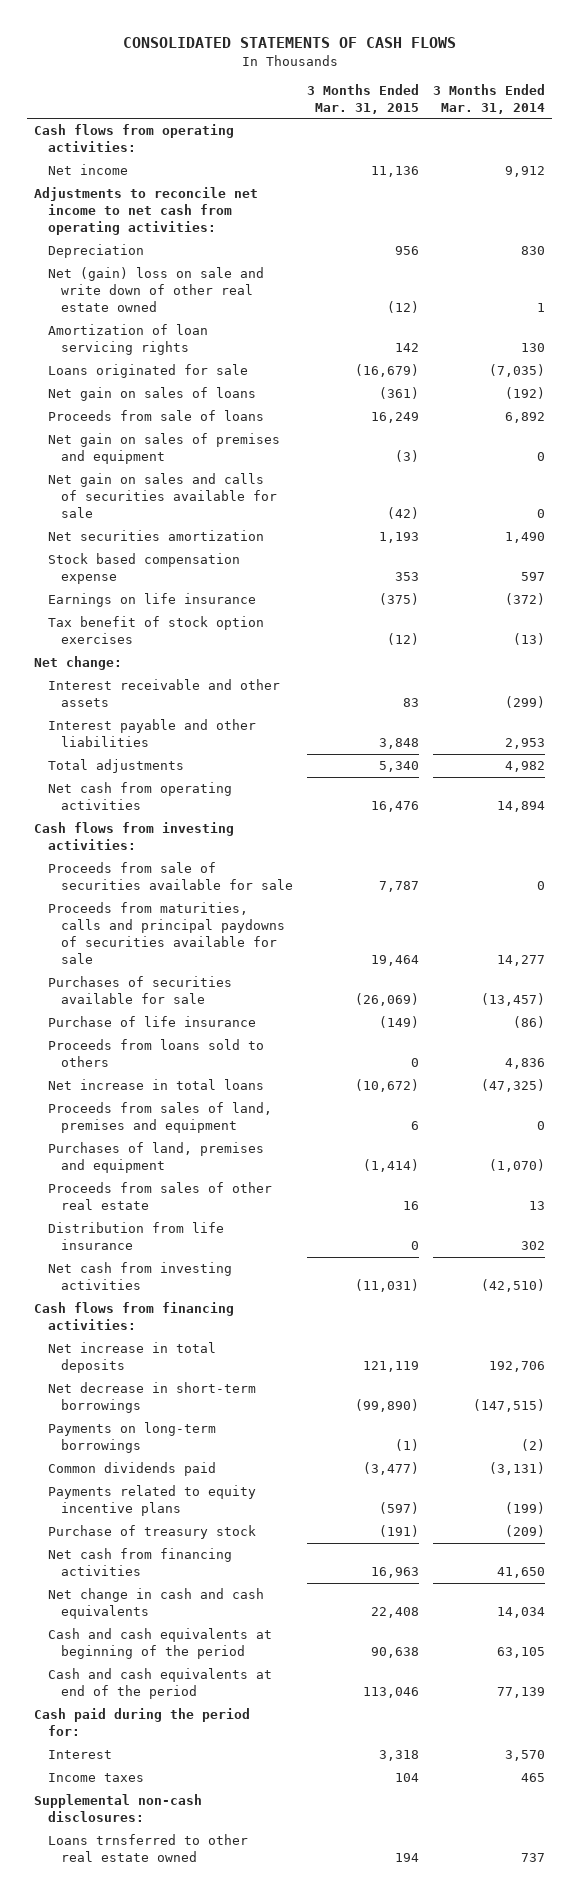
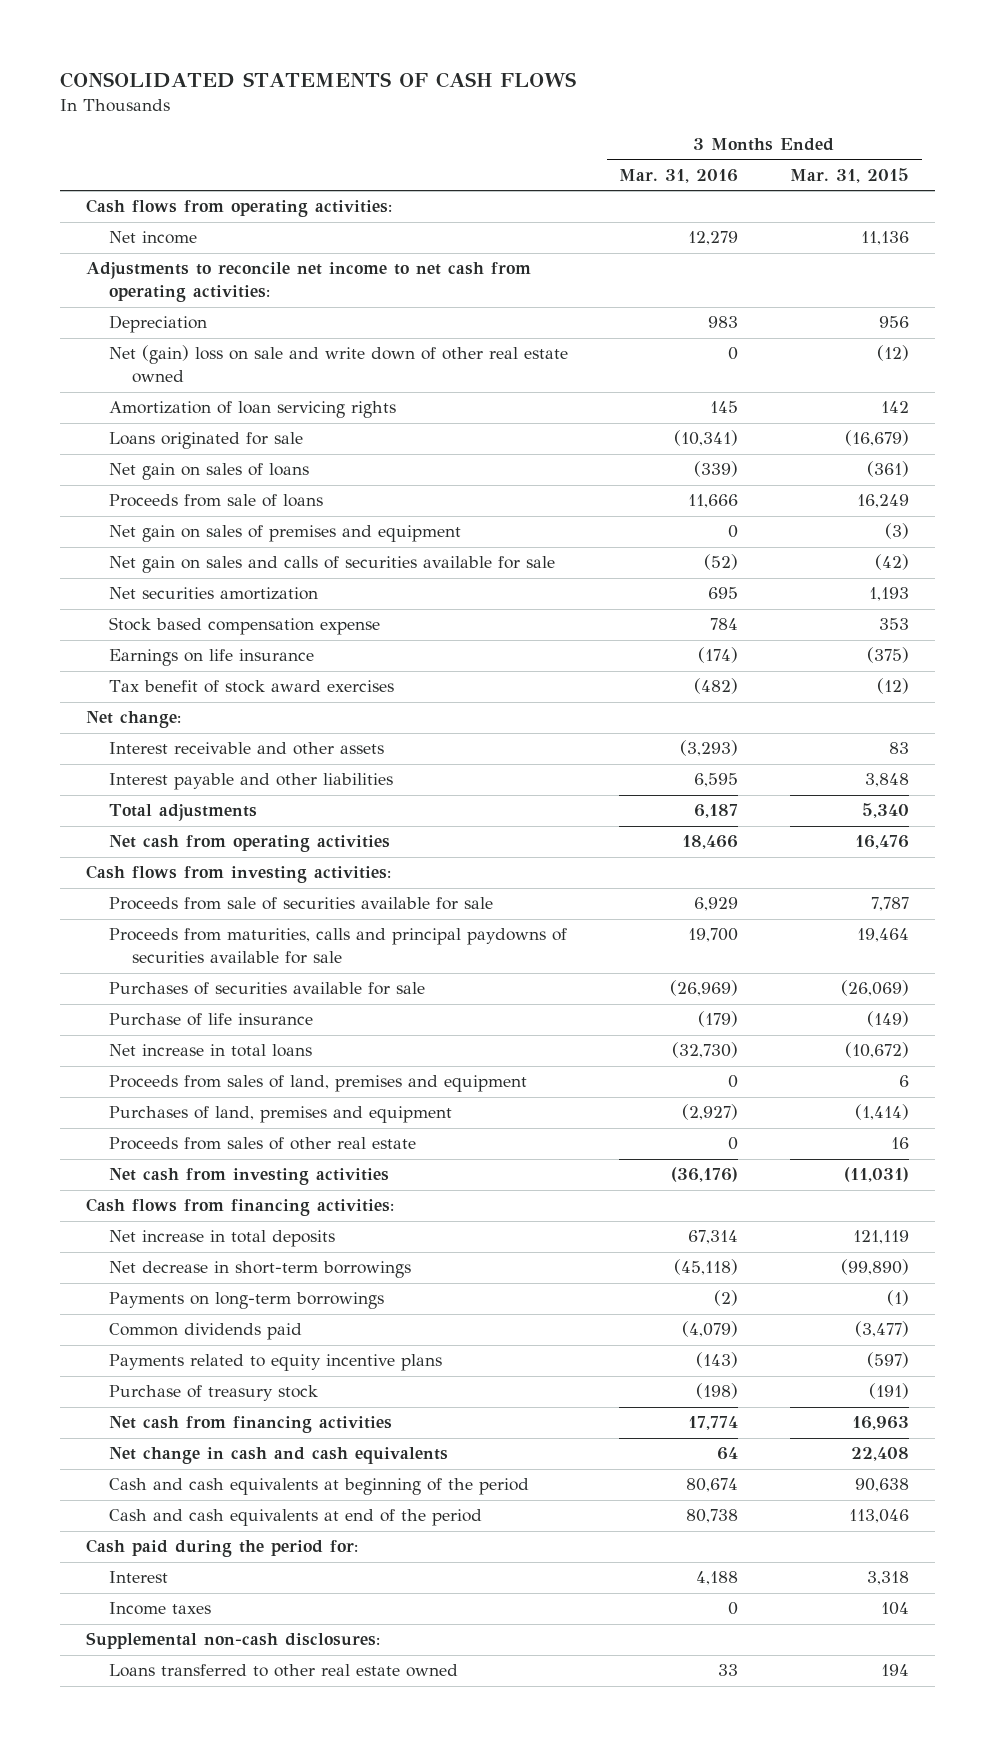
- | 3 Months Ended Mar. 31, 2015 | 3 Months Ended Mar. 31, 2014
+ | 3 Months Ended Mar. 31, 2016 | 3 Months Ended Mar. 31, 2015
- Tax benefit of stock option exercises | (12) | (13)
+ Tax benefit of stock award exercises | (482) | (12)
- Proceeds from loans sold to others | 0 | 4,836
- Distribution from life insurance | 0 | 302
- Loans trnsferred to other real estate owned | 194 | 737
+ Loans transferred to other real estate owned | 33 | 194

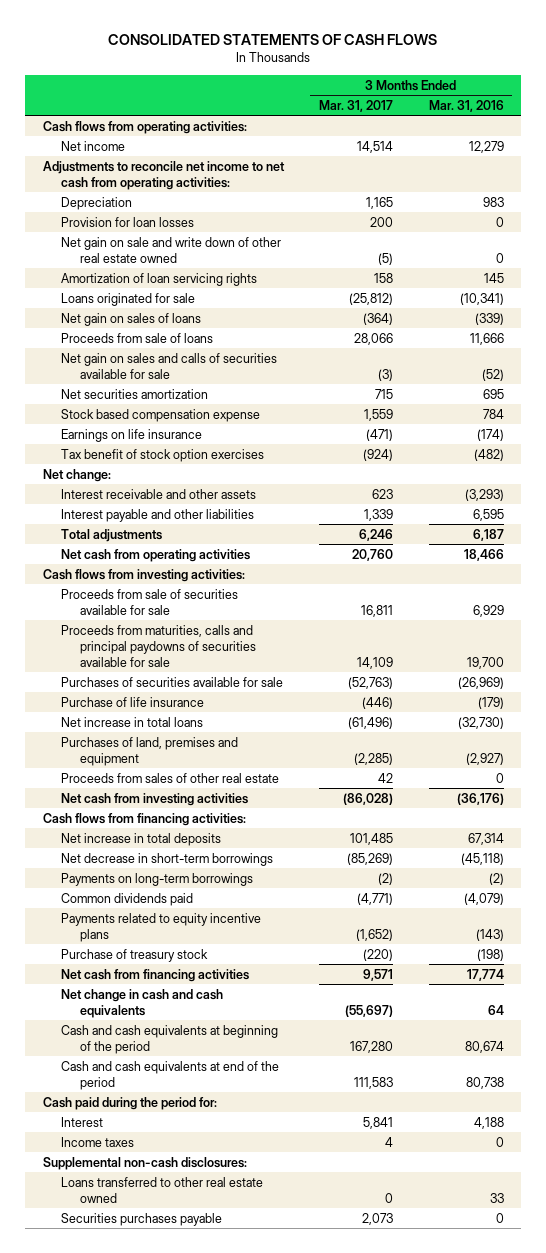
- | 3 Months Ended Mar. 31, 2016 | 3 Months Ended Mar. 31, 2015
+ | 3 Months Ended Mar. 31, 2017 | 3 Months Ended Mar. 31, 2016
- Net (gain) loss on sale and write down of other real estate owned | 0 | (12)
+ Provision for loan losses | 200 | 0
+ Net gain on sale and write down of other real estate owned | (5) | 0
- Net gain on sales of premises and equipment | 0 | (3)
- Tax benefit of stock award exercises | (482) | (12)
+ Tax benefit of stock option exercises | (924) | (482)
- Proceeds from sales of land, premises and equipment | 0 | 6
+ Securities purchases payable | 2,073 | 0

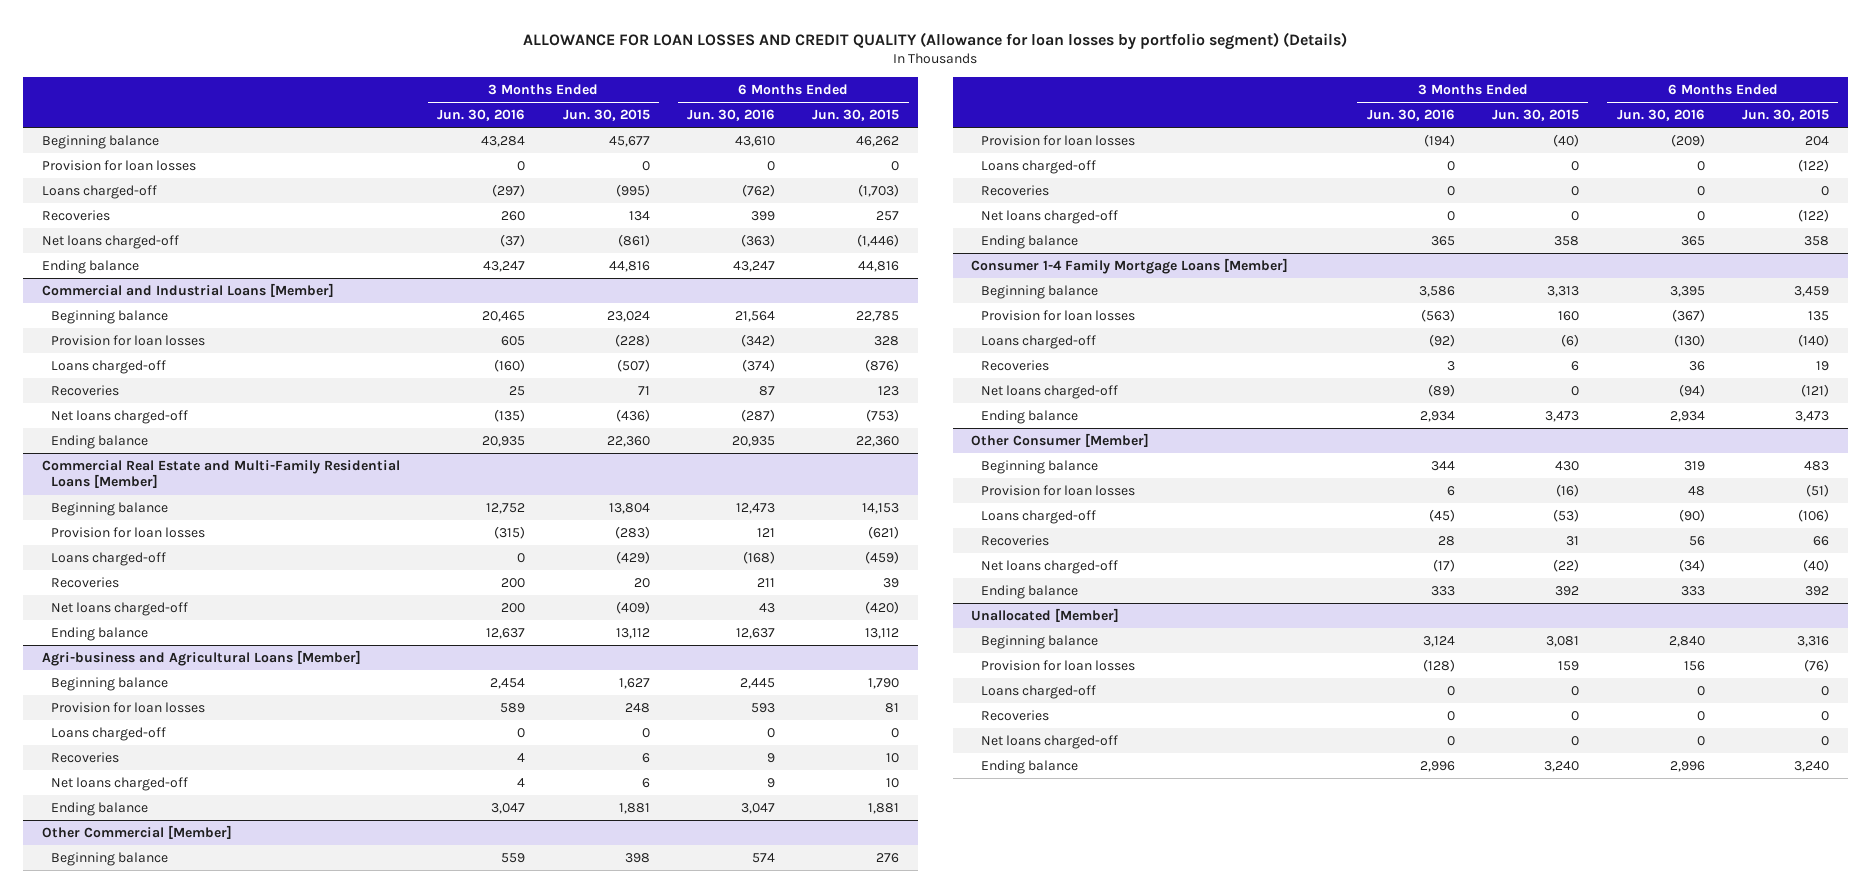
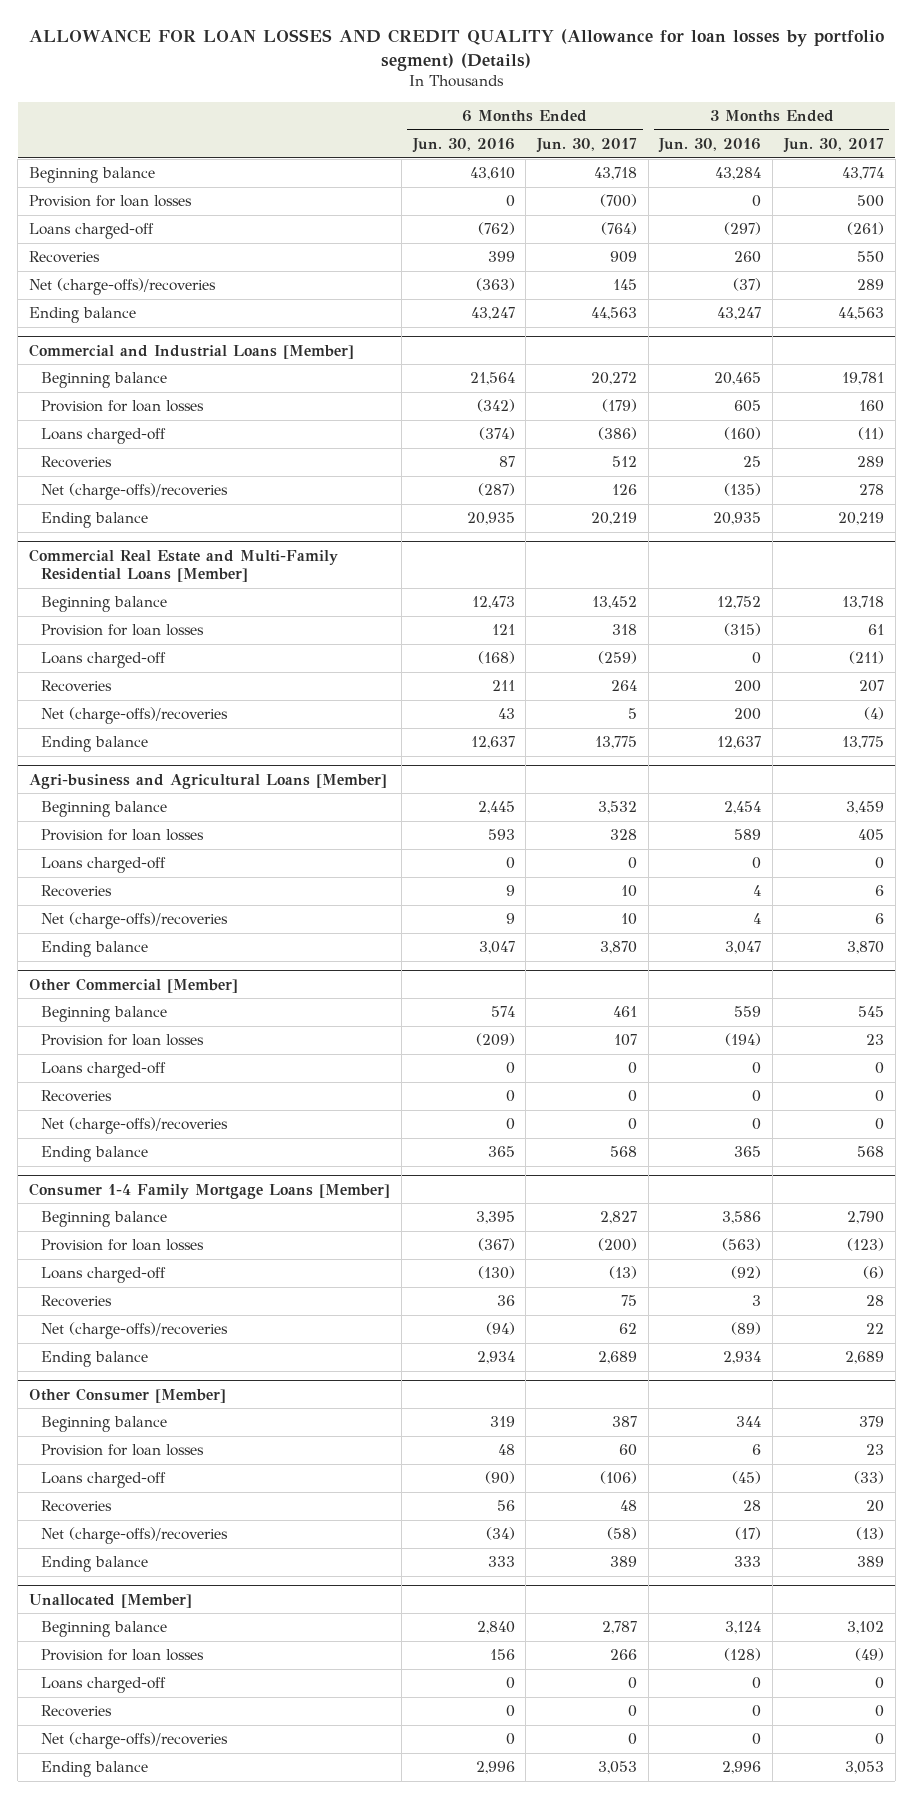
- | 3 Months Ended Jun. 30, 2016 | 3 Months Ended Jun. 30, 2015 | 6 Months Ended Jun. 30, 2016 | 6 Months Ended Jun. 30, 2015
+ | 6 Months Ended Jun. 30, 2016 | 6 Months Ended Jun. 30, 2017 | 3 Months Ended Jun. 30, 2016 | 3 Months Ended Jun. 30, 2017
- Net loans charged-off | (37) | (861) | (363) | (1,446)
+ Net (charge-offs)/recoveries | (363) | 145 | (37) | 289
@ Commercial and Industrial Loans [Member]
- Net loans charged-off | (135) | (436) | (287) | (753)
+ Net (charge-offs)/recoveries | (287) | 126 | (135) | 278
@ Commercial Real Estate and Multi-Family Residential Loans [Member]
- Net loans charged-off | 200 | (409) | 43 | (420)
+ Net (charge-offs)/recoveries | 43 | 5 | 200 | (4)
@ Agri-business and Agricultural Loans [Member]
- Net loans charged-off | 4 | 6 | 9 | 10
+ Net (charge-offs)/recoveries | 9 | 10 | 4 | 6
@ Other Commercial [Member]
- Net loans charged-off | 0 | 0 | 0 | (122)
+ Net (charge-offs)/recoveries | 0 | 0 | 0 | 0
@ Consumer 1-4 Family Mortgage Loans [Member]
- Net loans charged-off | (89) | 0 | (94) | (121)
+ Net (charge-offs)/recoveries | (94) | 62 | (89) | 22
@ Other Consumer [Member]
- Net loans charged-off | (17) | (22) | (34) | (40)
+ Net (charge-offs)/recoveries | (34) | (58) | (17) | (13)
@ Unallocated [Member]
- Net loans charged-off | 0 | 0 | 0 | 0
+ Net (charge-offs)/recoveries | 0 | 0 | 0 | 0

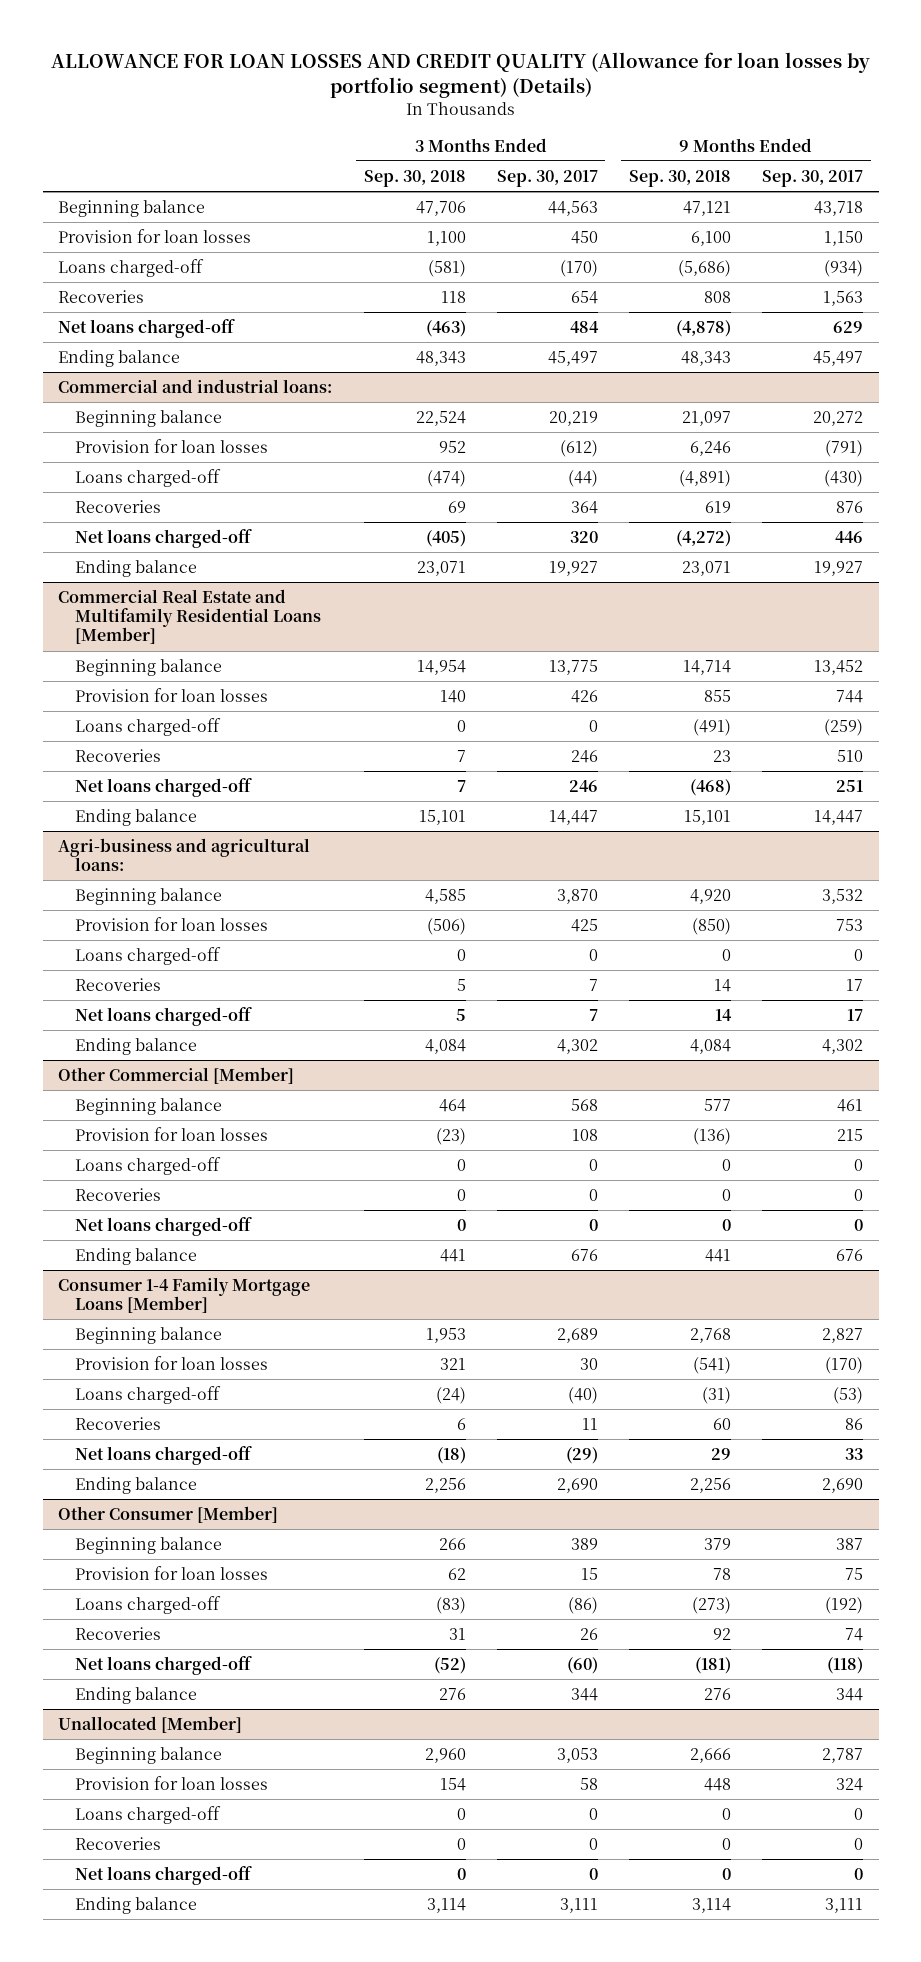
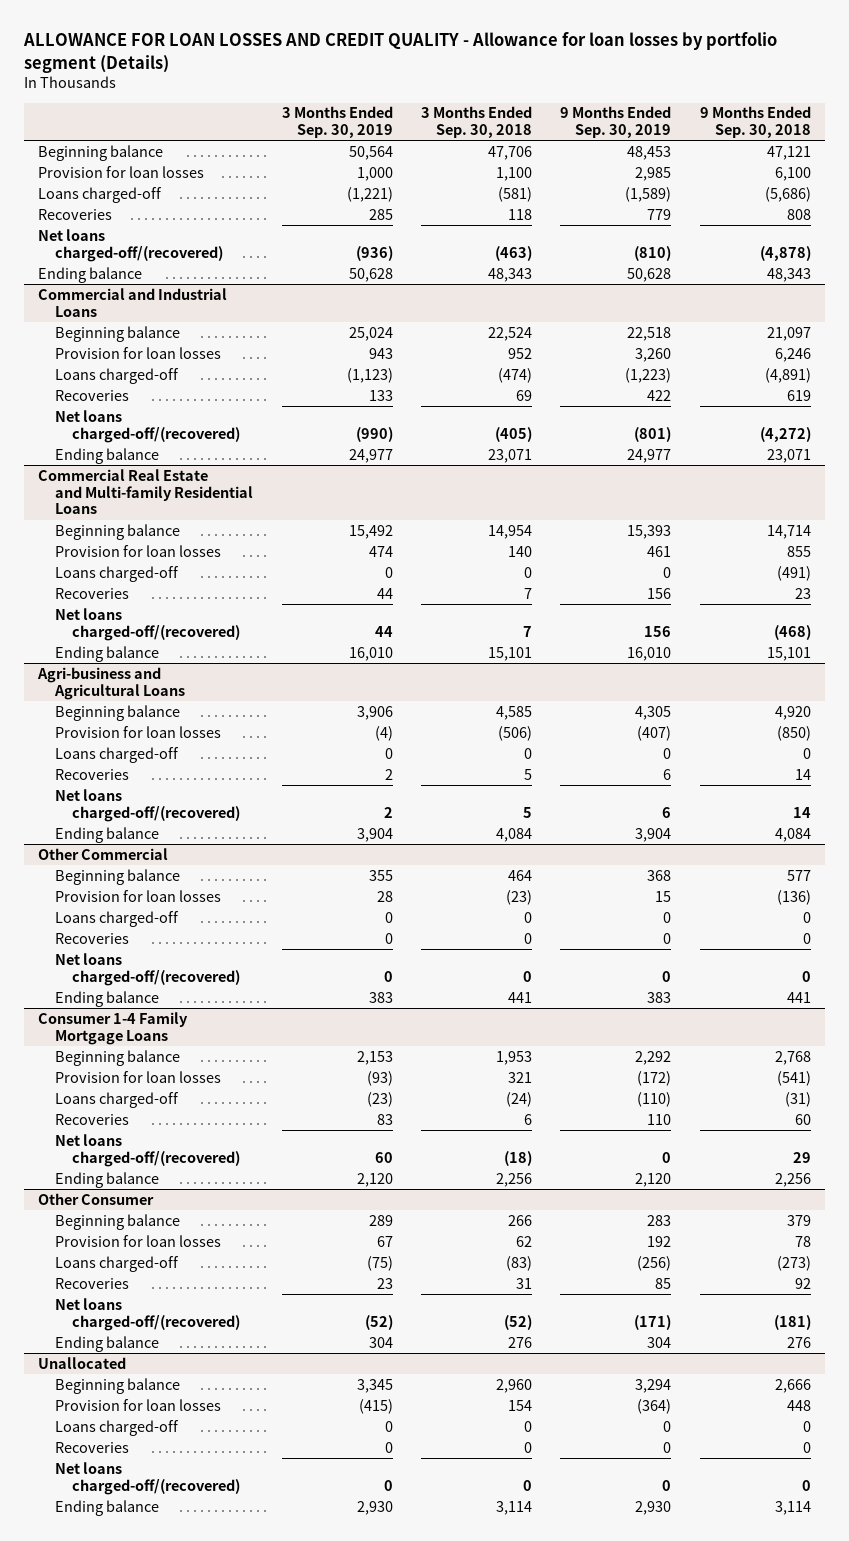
- ALLOWANCE FOR LOAN LOSSES AND CREDIT QUALITY (Allowance for loan losses by portfolio segment) (Details)
+ ALLOWANCE FOR LOAN LOSSES AND CREDIT QUALITY - Allowance for loan losses by portfolio segment (Details)
- | 3 Months Ended Sep. 30, 2018 | 3 Months Ended Sep. 30, 2017 | 9 Months Ended Sep. 30, 2018 | 9 Months Ended Sep. 30, 2017
+ | 3 Months Ended Sep. 30, 2019 | 3 Months Ended Sep. 30, 2018 | 9 Months Ended Sep. 30, 2019 | 9 Months Ended Sep. 30, 2018
- Net loans charged-off | (463) | 484 | (4,878) | 629
+ Net loans charged-off/(recovered) | (936) | (463) | (810) | (4,878)
- Commercial and industrial loans:
+ Commercial and Industrial Loans
- Net loans charged-off | (405) | 320 | (4,272) | 446
+ Net loans charged-off/(recovered) | (990) | (405) | (801) | (4,272)
- Commercial Real Estate and Multifamily Residential Loans [Member]
+ Commercial Real Estate and Multi-family Residential Loans
- Net loans charged-off | 7 | 246 | (468) | 251
+ Net loans charged-off/(recovered) | 44 | 7 | 156 | (468)
- Agri-business and agricultural loans:
+ Agri-business and Agricultural Loans
- Net loans charged-off | 5 | 7 | 14 | 17
+ Net loans charged-off/(recovered) | 2 | 5 | 6 | 14
- Other Commercial [Member]
+ Other Commercial
- Net loans charged-off | 0 | 0 | 0 | 0
+ Net loans charged-off/(recovered) | 0 | 0 | 0 | 0
- Consumer 1-4 Family Mortgage Loans [Member]
+ Consumer 1-4 Family Mortgage Loans
- Net loans charged-off | (18) | (29) | 29 | 33
+ Net loans charged-off/(recovered) | 60 | (18) | 0 | 29
- Other Consumer [Member]
+ Other Consumer
- Net loans charged-off | (52) | (60) | (181) | (118)
+ Net loans charged-off/(recovered) | (52) | (52) | (171) | (181)
- Unallocated [Member]
+ Unallocated
- Net loans charged-off | 0 | 0 | 0 | 0
+ Net loans charged-off/(recovered) | 0 | 0 | 0 | 0

